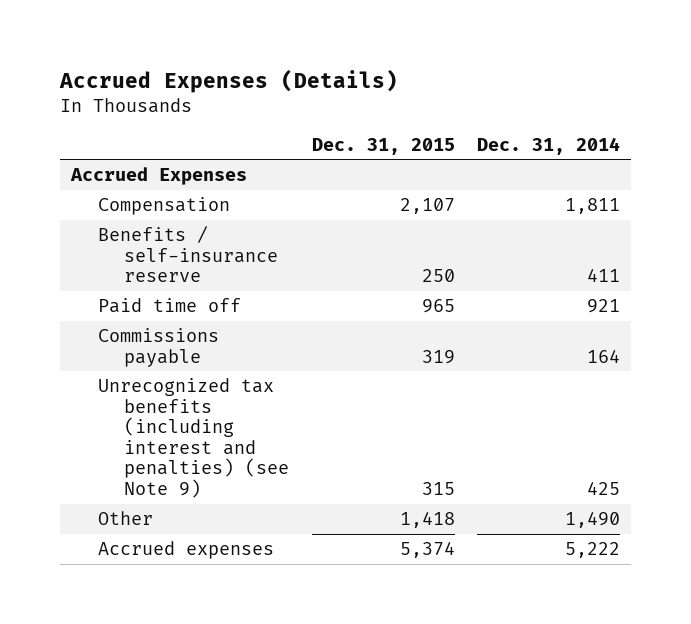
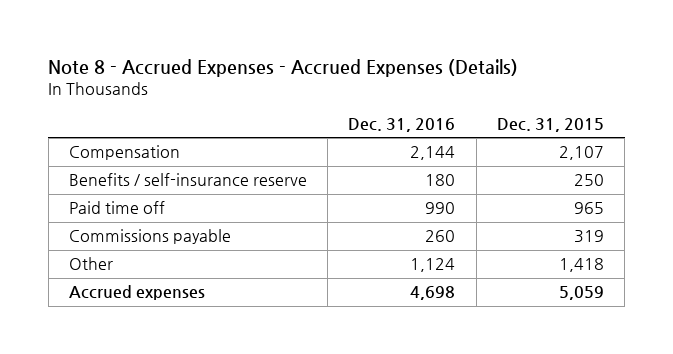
- Accrued Expenses (Details)
+ Note 8 - Accrued Expenses - Accrued Expenses (Details)
- | Dec. 31, 2015 | Dec. 31, 2014
+ | Dec. 31, 2016 | Dec. 31, 2015
- Accrued Expenses
- Unrecognized tax benefits (including interest and penalties) (see Note 9) | 315 | 425
- Accrued expenses | 5,374 | 5,222
+ Accrued expenses | 4,698 | 5,059

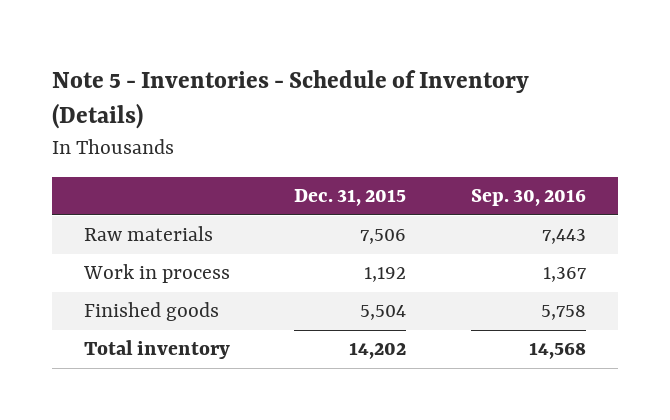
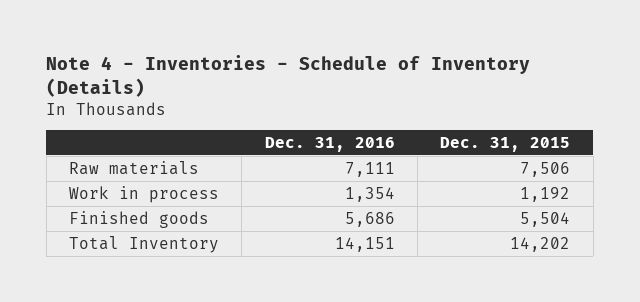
- Note 5 - Inventories - Schedule of Inventory (Details)
+ Note 4 - Inventories - Schedule of Inventory (Details)
- | Dec. 31, 2015 | Sep. 30, 2016
+ | Dec. 31, 2016 | Dec. 31, 2015
- Total inventory | 14,202 | 14,568
+ Total Inventory | 14,151 | 14,202

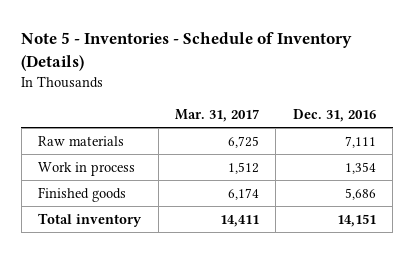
- Note 4 - Inventories - Schedule of Inventory (Details)
+ Note 5 - Inventories - Schedule of Inventory (Details)
- | Dec. 31, 2016 | Dec. 31, 2015
+ | Mar. 31, 2017 | Dec. 31, 2016
- Total Inventory | 14,151 | 14,202
+ Total inventory | 14,411 | 14,151

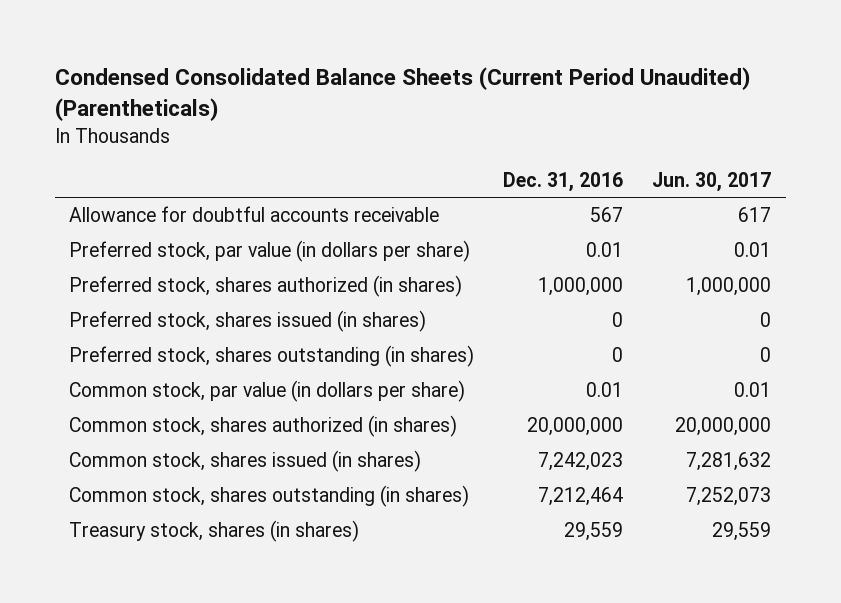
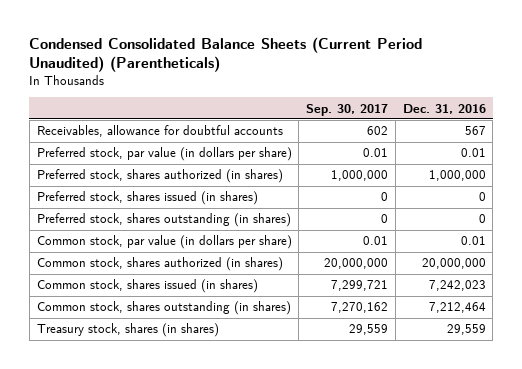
- | Dec. 31, 2016 | Jun. 30, 2017
+ | Sep. 30, 2017 | Dec. 31, 2016
- Allowance for doubtful accounts receivable | 567 | 617
+ Receivables, allowance for doubtful accounts | 602 | 567

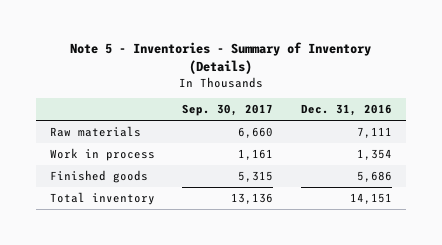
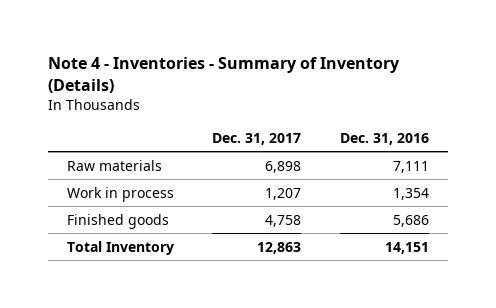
- Note 5 - Inventories - Summary of Inventory (Details)
+ Note 4 - Inventories - Summary of Inventory (Details)
- | Sep. 30, 2017 | Dec. 31, 2016
+ | Dec. 31, 2017 | Dec. 31, 2016
- Total inventory | 13,136 | 14,151
+ Total Inventory | 12,863 | 14,151

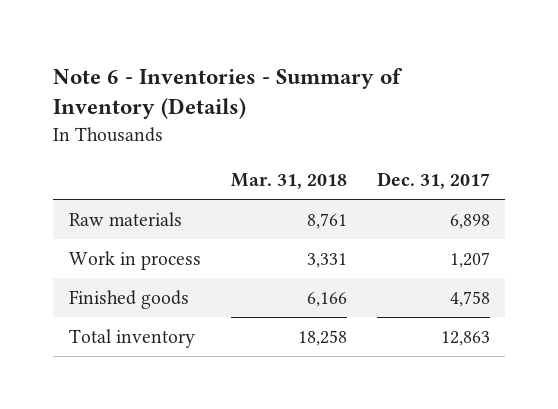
- Note 4 - Inventories - Summary of Inventory (Details)
+ Note 6 - Inventories - Summary of Inventory (Details)
- | Dec. 31, 2017 | Dec. 31, 2016
+ | Mar. 31, 2018 | Dec. 31, 2017
- Total Inventory | 12,863 | 14,151
+ Total inventory | 18,258 | 12,863

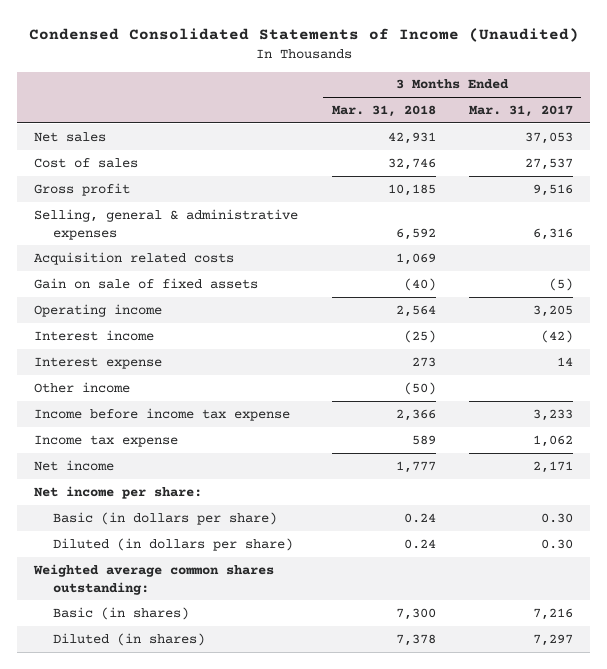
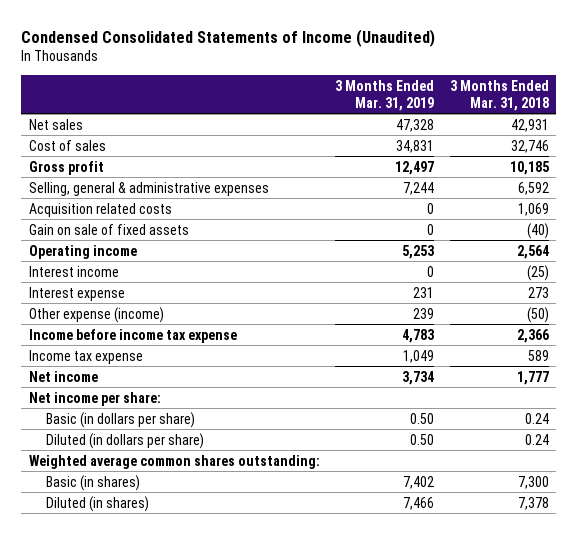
- | 3 Months Ended Mar. 31, 2018 | 3 Months Ended Mar. 31, 2017
+ | 3 Months Ended Mar. 31, 2019 | 3 Months Ended Mar. 31, 2018
- Other income | (50) |
+ Other expense (income) | 239 | (50)

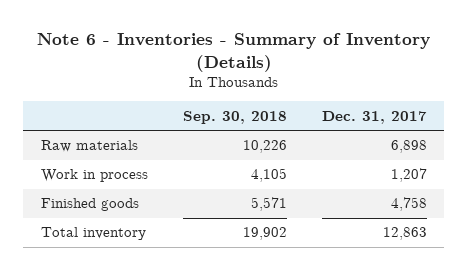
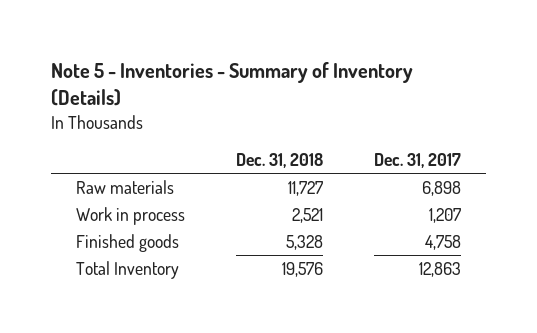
- Note 6 - Inventories - Summary of Inventory (Details)
+ Note 5 - Inventories - Summary of Inventory (Details)
- | Sep. 30, 2018 | Dec. 31, 2017
+ | Dec. 31, 2018 | Dec. 31, 2017
- Total inventory | 19,902 | 12,863
+ Total Inventory | 19,576 | 12,863

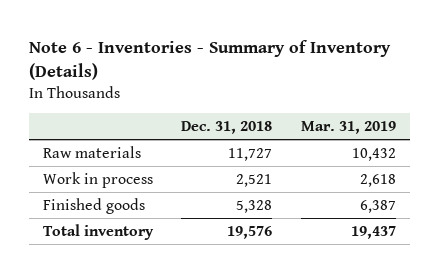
- Note 5 - Inventories - Summary of Inventory (Details)
+ Note 6 - Inventories - Summary of Inventory (Details)
- | Dec. 31, 2018 | Dec. 31, 2017
+ | Dec. 31, 2018 | Mar. 31, 2019
- Total Inventory | 19,576 | 12,863
+ Total inventory | 19,576 | 19,437

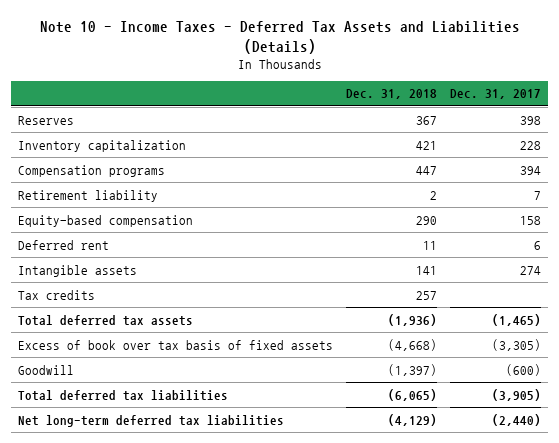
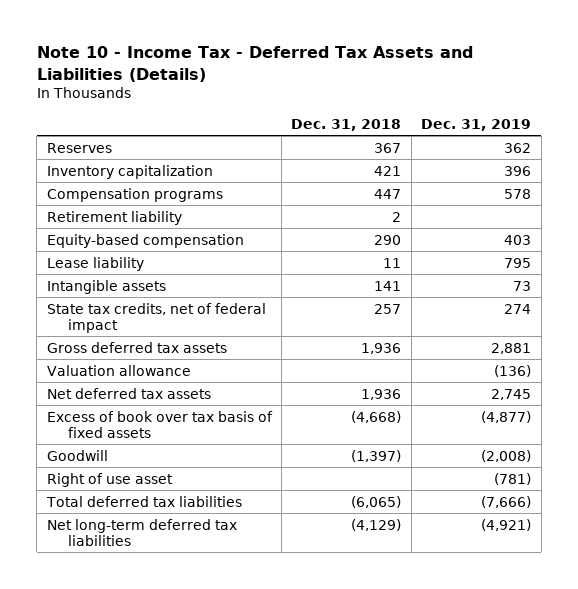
- Note 10 - Income Taxes - Deferred Tax Assets and Liabilities (Details)
+ Note 10 - Income Tax - Deferred Tax Assets and Liabilities (Details)
- | Dec. 31, 2018 | Dec. 31, 2017
+ | Dec. 31, 2018 | Dec. 31, 2019
- Deferred rent | 11 | 6
+ Lease liability | 11 | 795
- Tax credits | 257 |
- Total deferred tax assets | (1,936) | (1,465)
+ State tax credits, net of federal impact | 257 | 274
+ Gross deferred tax assets | 1,936 | 2,881
+ Valuation allowance | | (136)
+ Net deferred tax assets | 1,936 | 2,745
+ Right of use asset | | (781)

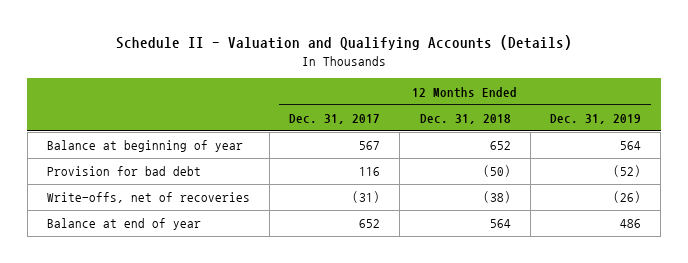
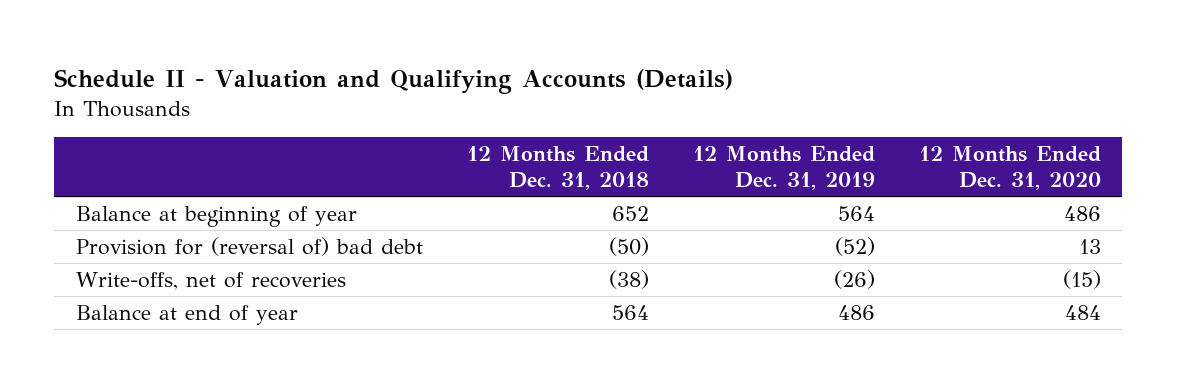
- | 12 Months Ended Dec. 31, 2017 | 12 Months Ended Dec. 31, 2018 | 12 Months Ended Dec. 31, 2019
+ | 12 Months Ended Dec. 31, 2018 | 12 Months Ended Dec. 31, 2019 | 12 Months Ended Dec. 31, 2020
- Provision for bad debt | 116 | (50) | (52)
+ Provision for (reversal of) bad debt | (50) | (52) | 13

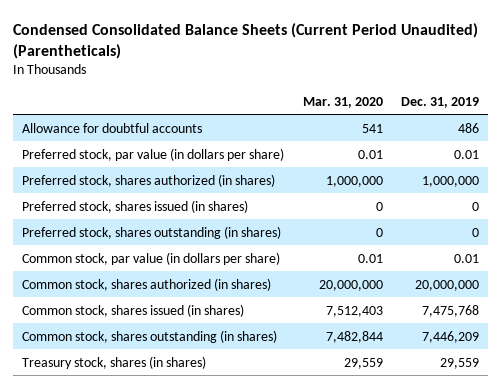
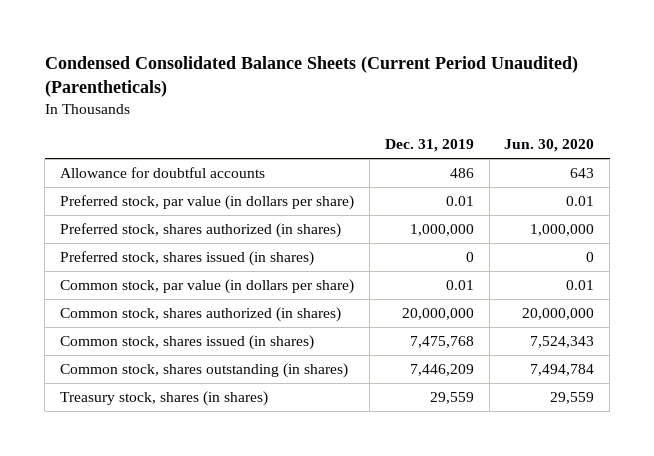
- | Mar. 31, 2020 | Dec. 31, 2019
+ | Dec. 31, 2019 | Jun. 30, 2020
- Preferred stock, shares outstanding (in shares) | 0 | 0

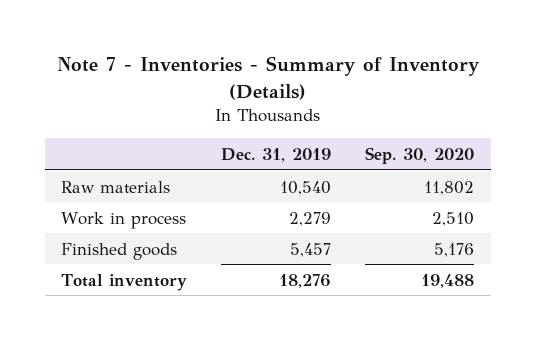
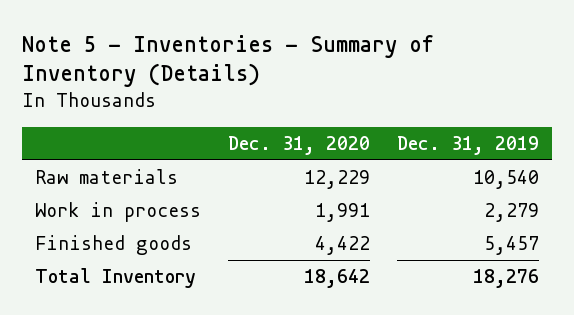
- Note 7 - Inventories - Summary of Inventory (Details)
+ Note 5 - Inventories - Summary of Inventory (Details)
- | Dec. 31, 2019 | Sep. 30, 2020
+ | Dec. 31, 2020 | Dec. 31, 2019
- Total inventory | 18,276 | 19,488
+ Total Inventory | 18,642 | 18,276

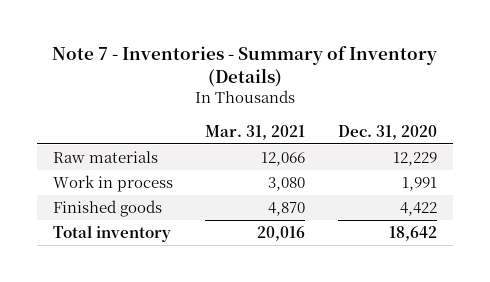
- Note 5 - Inventories - Summary of Inventory (Details)
+ Note 7 - Inventories - Summary of Inventory (Details)
- | Dec. 31, 2020 | Dec. 31, 2019
+ | Mar. 31, 2021 | Dec. 31, 2020
- Total Inventory | 18,642 | 18,276
+ Total inventory | 20,016 | 18,642

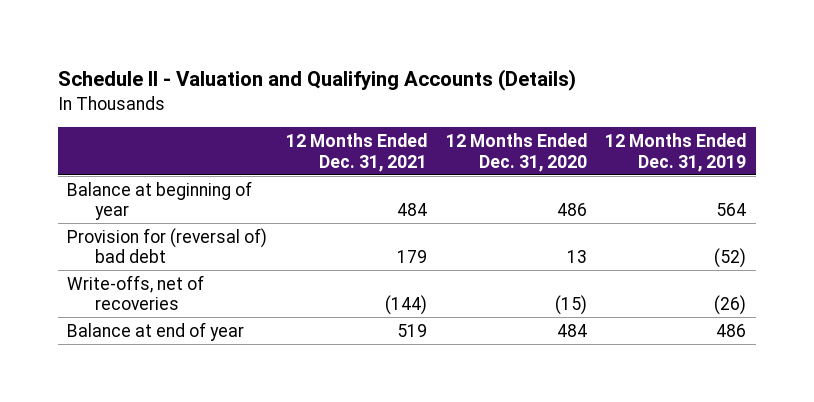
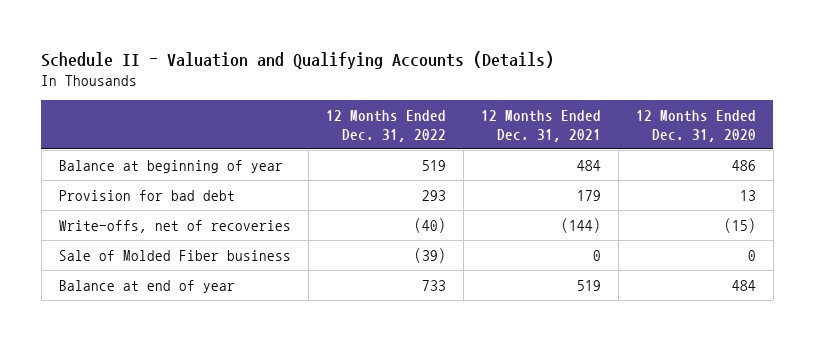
- | 12 Months Ended Dec. 31, 2021 | 12 Months Ended Dec. 31, 2020 | 12 Months Ended Dec. 31, 2019
+ | 12 Months Ended Dec. 31, 2022 | 12 Months Ended Dec. 31, 2021 | 12 Months Ended Dec. 31, 2020
- Provision for (reversal of) bad debt | 179 | 13 | (52)
+ Provision for bad debt | 293 | 179 | 13
+ Sale of Molded Fiber business | (39) | 0 | 0

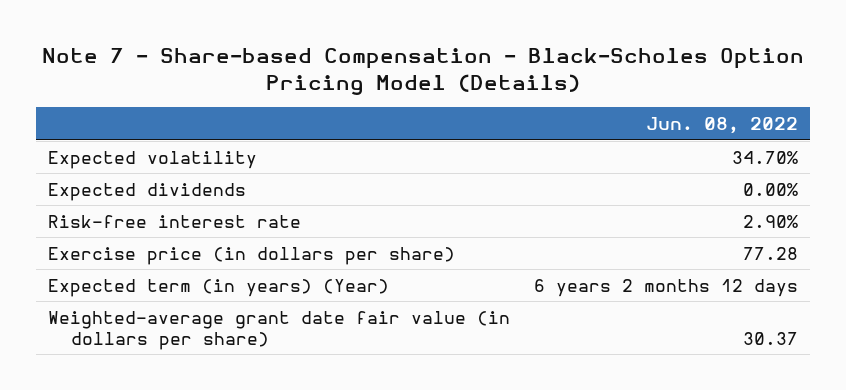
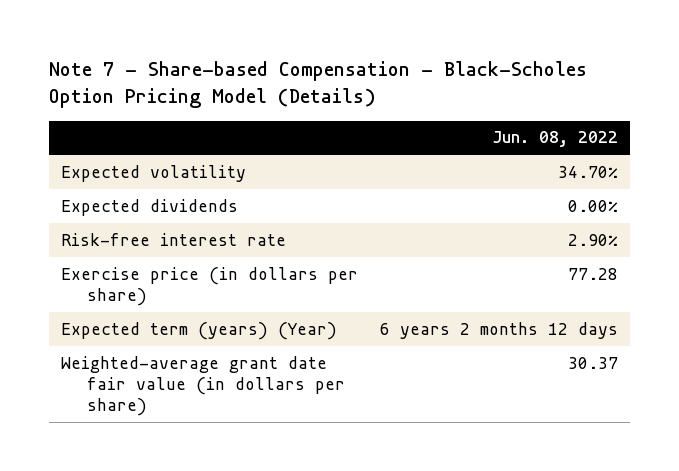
- Expected term (in years) (Year) | 6 years 2 months 12 days
+ Expected term (years) (Year) | 6 years 2 months 12 days

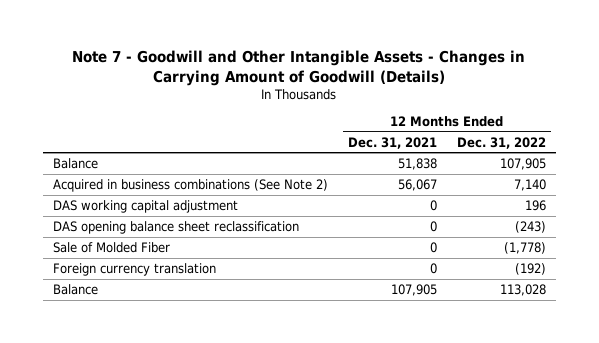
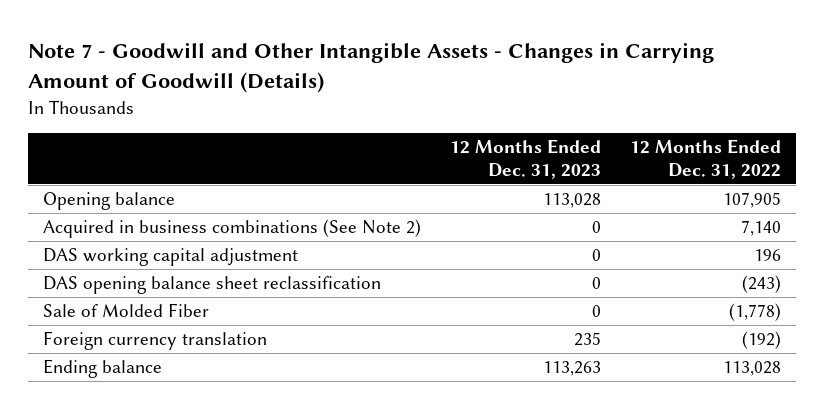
- | 12 Months Ended Dec. 31, 2021 | 12 Months Ended Dec. 31, 2022
+ | 12 Months Ended Dec. 31, 2023 | 12 Months Ended Dec. 31, 2022
- Balance | 51,838 | 107,905
+ Opening balance | 113,028 | 107,905
- Balance | 107,905 | 113,028
+ Ending balance | 113,263 | 113,028

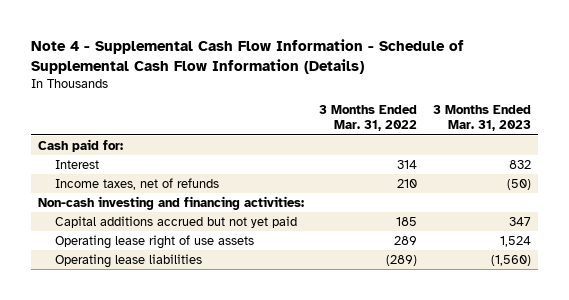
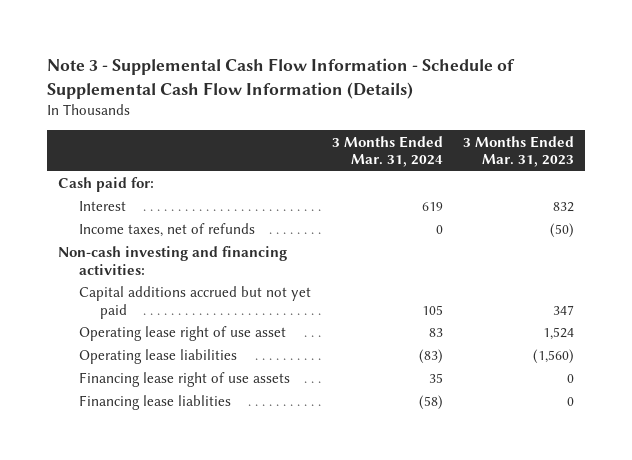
- Note 4 - Supplemental Cash Flow Information - Schedule of Supplemental Cash Flow Information (Details)
+ Note 3 - Supplemental Cash Flow Information - Schedule of Supplemental Cash Flow Information (Details)
- | 3 Months Ended Mar. 31, 2022 | 3 Months Ended Mar. 31, 2023
+ | 3 Months Ended Mar. 31, 2024 | 3 Months Ended Mar. 31, 2023
- Operating lease right of use assets | 289 | 1,524
+ Operating lease right of use asset | 83 | 1,524
+ Financing lease right of use assets | 35 | 0
+ Financing lease liablities | (58) | 0

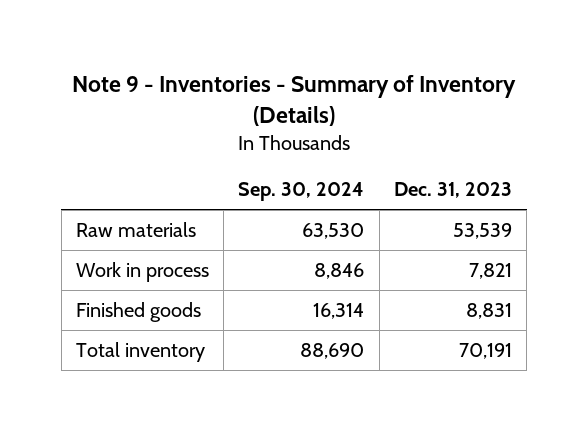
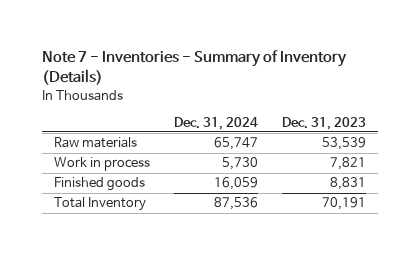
- Note 9 - Inventories - Summary of Inventory (Details)
+ Note 7 - Inventories - Summary of Inventory (Details)
- | Sep. 30, 2024 | Dec. 31, 2023
+ | Dec. 31, 2024 | Dec. 31, 2023
- Total inventory | 88,690 | 70,191
+ Total Inventory | 87,536 | 70,191

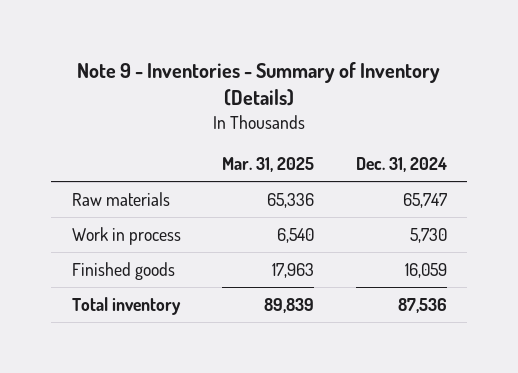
- Note 7 - Inventories - Summary of Inventory (Details)
+ Note 9 - Inventories - Summary of Inventory (Details)
- | Dec. 31, 2024 | Dec. 31, 2023
+ | Mar. 31, 2025 | Dec. 31, 2024
- Total Inventory | 87,536 | 70,191
+ Total inventory | 89,839 | 87,536

